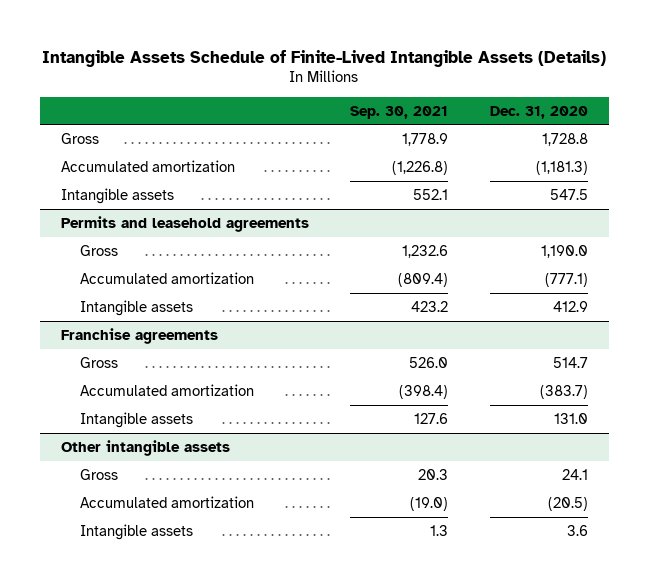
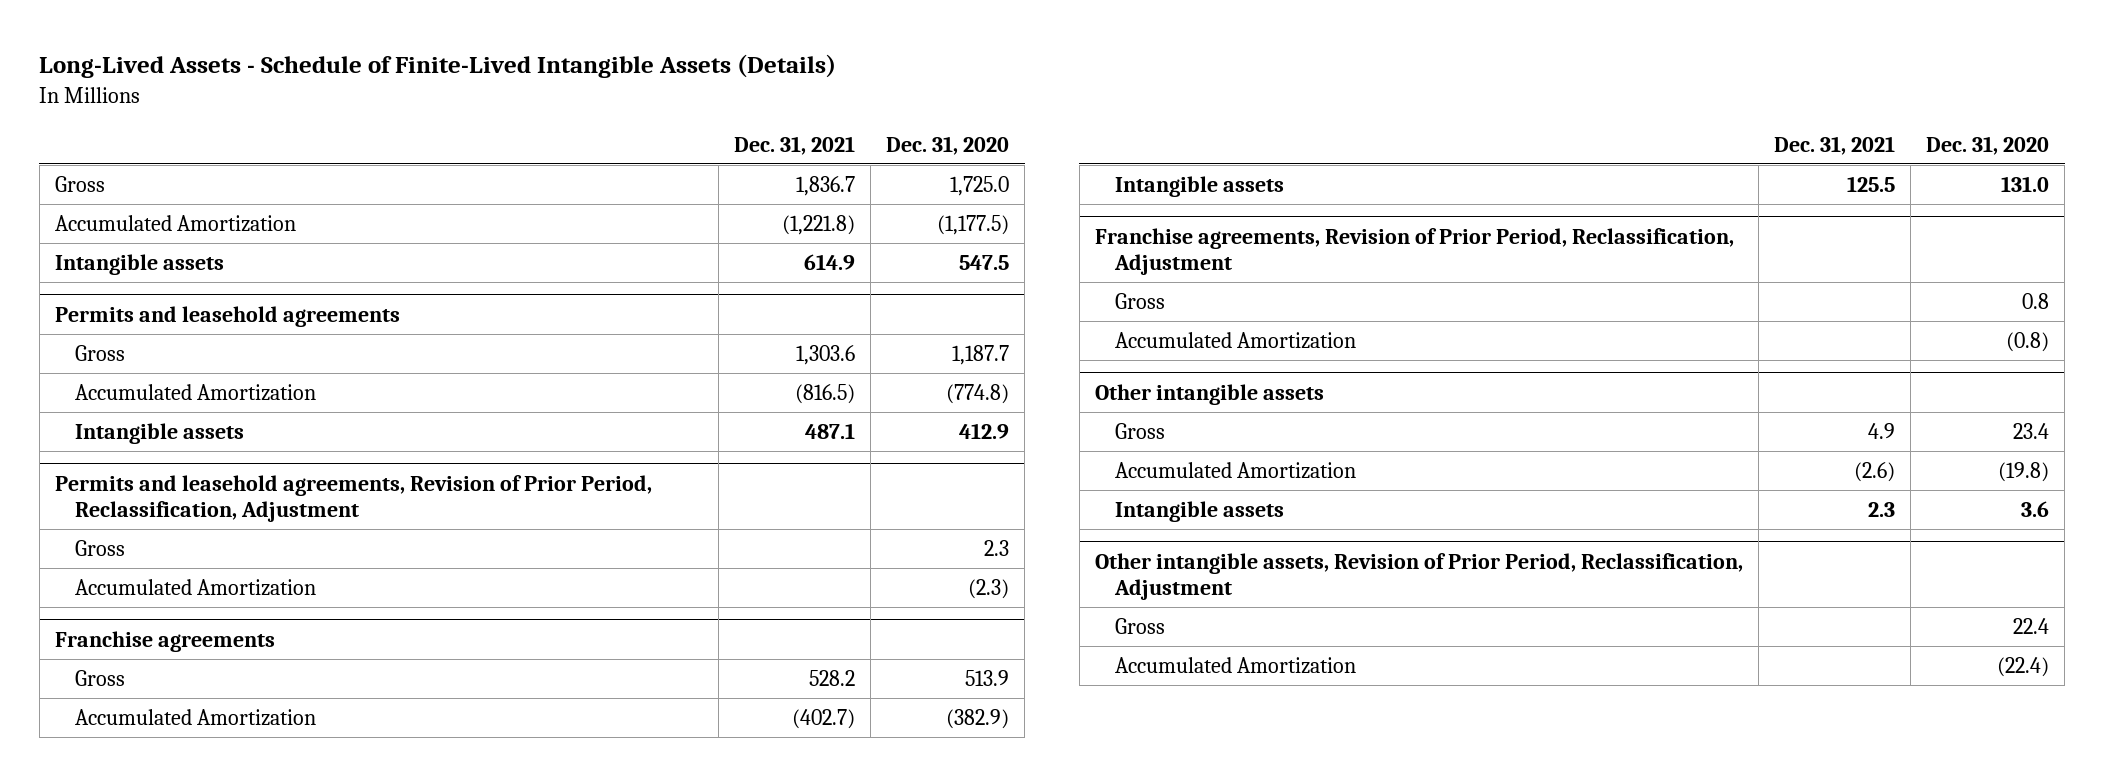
- Intangible Assets Schedule of Finite-Lived Intangible Assets (Details)
+ Long-Lived Assets - Schedule of Finite-Lived Intangible Assets (Details)
- | Sep. 30, 2021 | Dec. 31, 2020
+ | Dec. 31, 2021 | Dec. 31, 2020
- Gross | 1,778.9 | 1,728.8
- Accumulated amortization | (1,226.8) | (1,181.3)
+ Gross | 1,836.7 | 1,725.0
+ Accumulated Amortization | (1,221.8) | (1,177.5)
@ Permits and leasehold agreements
- Gross | 1,232.6 | 1,190.0
- Accumulated amortization | (809.4) | (777.1)
+ Gross | 1,303.6 | 1,187.7
+ Accumulated Amortization | (816.5) | (774.8)
+ Permits and leasehold agreements, Revision of Prior Period, Reclassification, Adjustment
+ Gross | | 2.3
+ Accumulated Amortization | | (2.3)
@ Franchise agreements
- Gross | 526.0 | 514.7
- Accumulated amortization | (398.4) | (383.7)
+ Gross | 528.2 | 513.9
+ Accumulated Amortization | (402.7) | (382.9)
+ Franchise agreements, Revision of Prior Period, Reclassification, Adjustment
+ Gross | | 0.8
+ Accumulated Amortization | | (0.8)
@ Other intangible assets
- Gross | 20.3 | 24.1
- Accumulated amortization | (19.0) | (20.5)
+ Gross | 4.9 | 23.4
+ Accumulated Amortization | (2.6) | (19.8)
+ Other intangible assets, Revision of Prior Period, Reclassification, Adjustment
+ Gross | | 22.4
+ Accumulated Amortization | | (22.4)

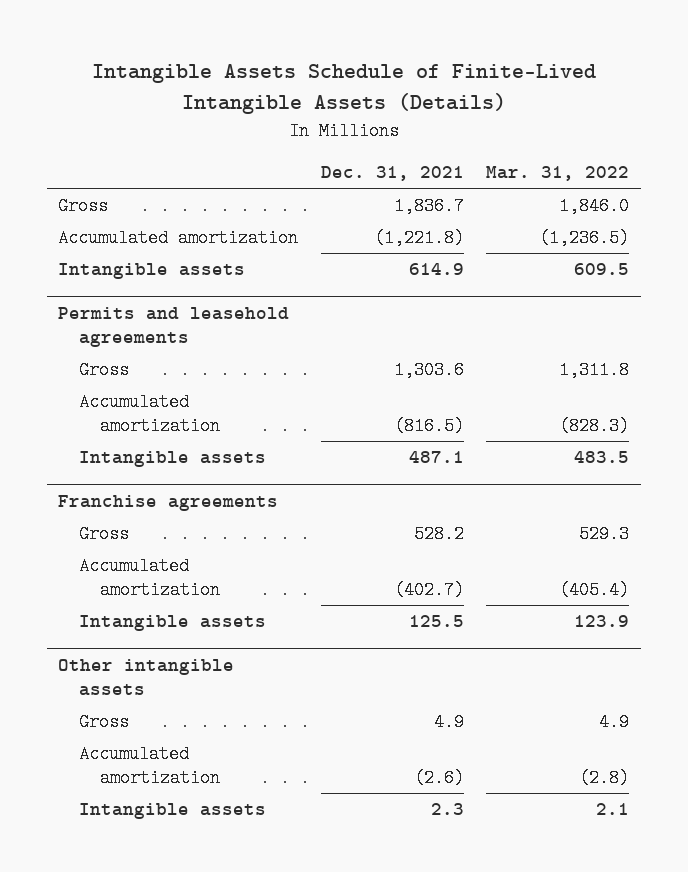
- Long-Lived Assets - Schedule of Finite-Lived Intangible Assets (Details)
+ Intangible Assets Schedule of Finite-Lived Intangible Assets (Details)
- | Dec. 31, 2021 | Dec. 31, 2020
+ | Dec. 31, 2021 | Mar. 31, 2022
- Accumulated Amortization | (1,221.8) | (1,177.5)
+ Accumulated amortization | (1,221.8) | (1,236.5)
@ Permits and leasehold agreements
- Accumulated Amortization | (816.5) | (774.8)
+ Accumulated amortization | (816.5) | (828.3)
- Permits and leasehold agreements, Revision of Prior Period, Reclassification, Adjustment
- Gross | | 2.3
- Accumulated Amortization | | (2.3)
@ Franchise agreements
- Accumulated Amortization | (402.7) | (382.9)
+ Accumulated amortization | (402.7) | (405.4)
- Franchise agreements, Revision of Prior Period, Reclassification, Adjustment
- Gross | | 0.8
- Accumulated Amortization | | (0.8)
@ Other intangible assets
- Accumulated Amortization | (2.6) | (19.8)
+ Accumulated amortization | (2.6) | (2.8)
- Other intangible assets, Revision of Prior Period, Reclassification, Adjustment
- Gross | | 22.4
- Accumulated Amortization | | (22.4)

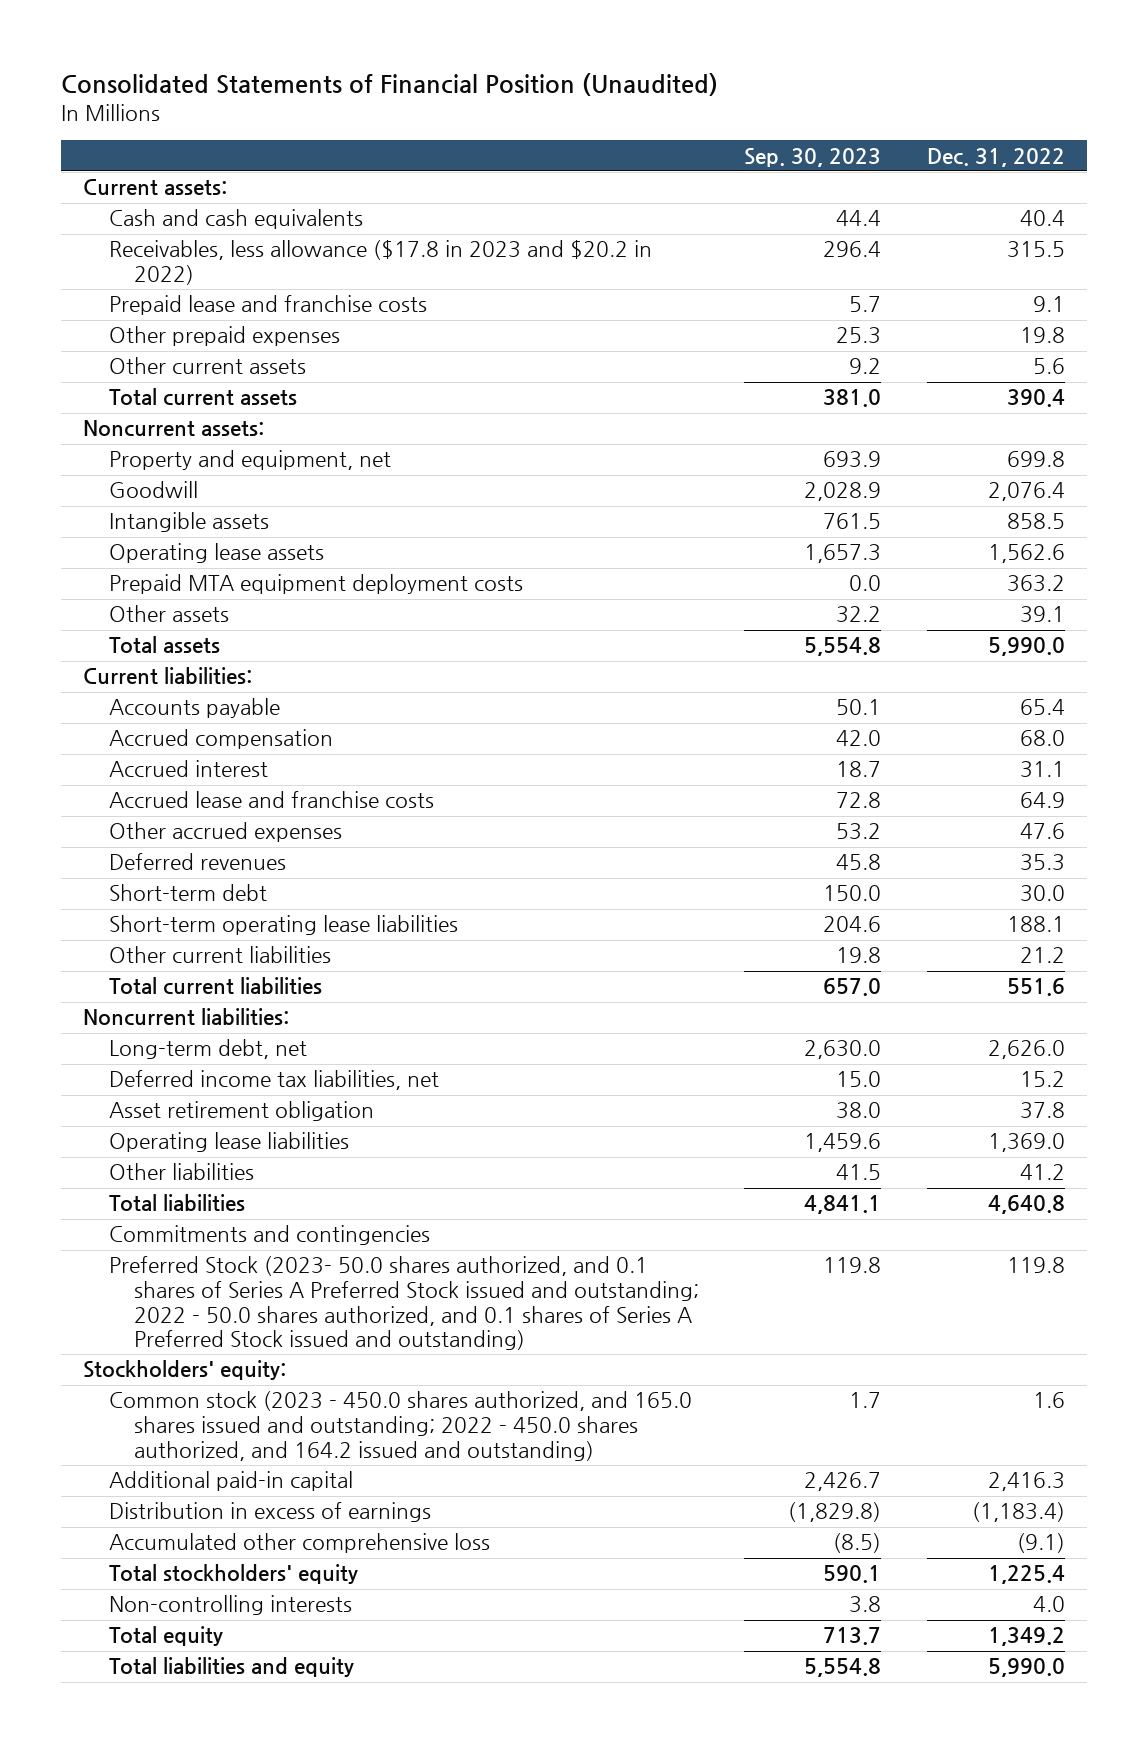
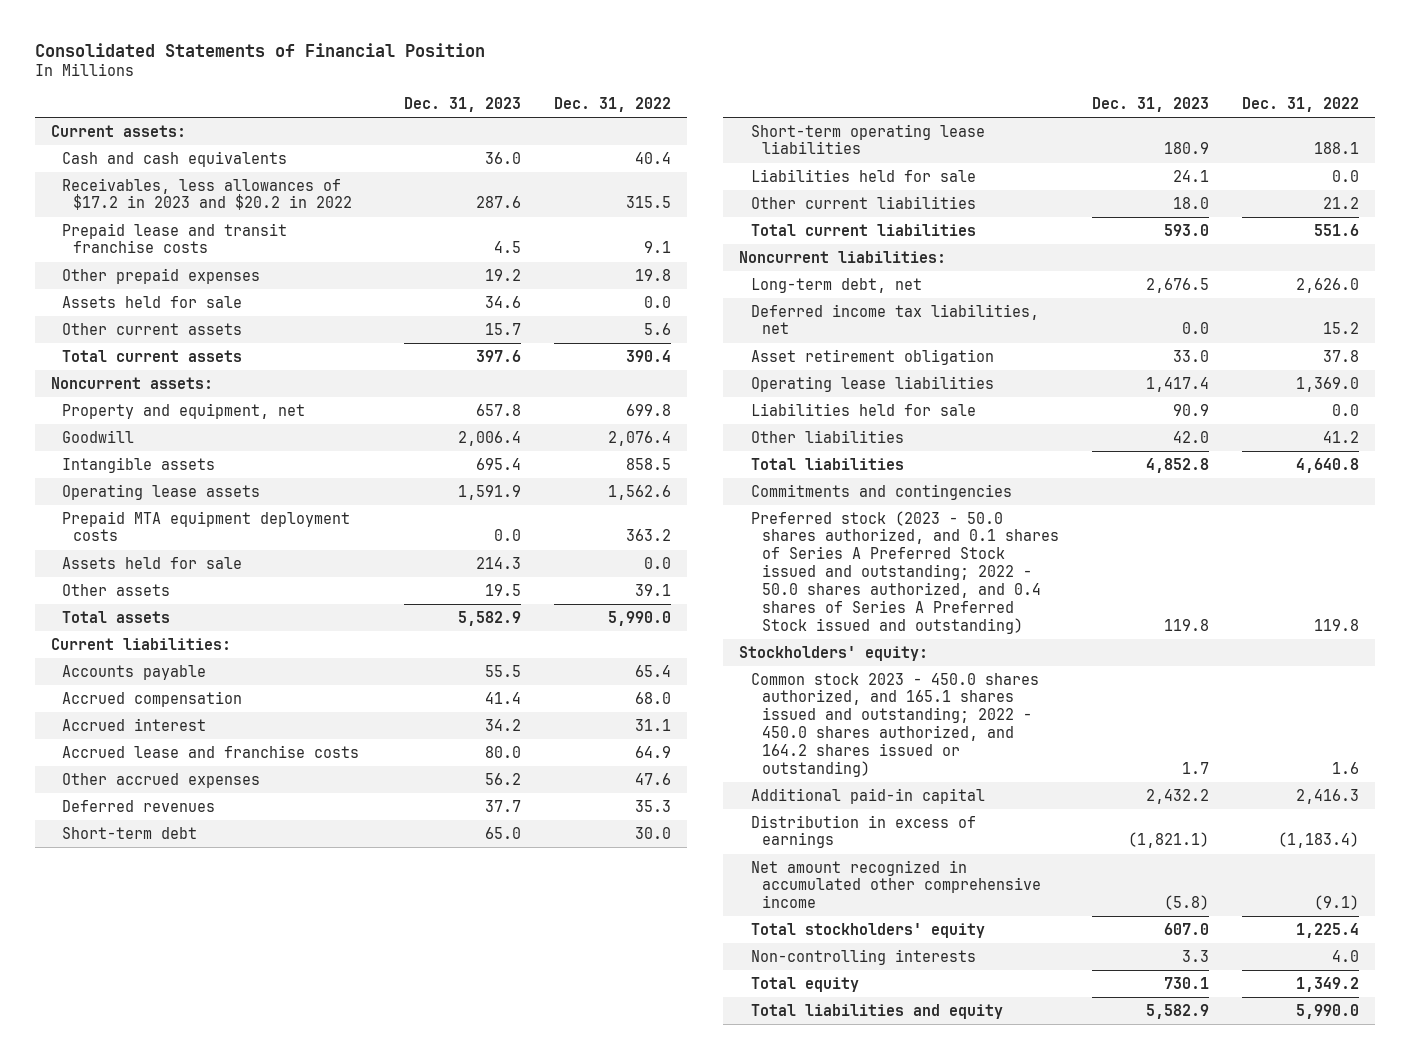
- Consolidated Statements of Financial Position (Unaudited)
+ Consolidated Statements of Financial Position
- | Sep. 30, 2023 | Dec. 31, 2022
+ | Dec. 31, 2023 | Dec. 31, 2022
- Receivables, less allowance ($17.8 in 2023 and $20.2 in 2022) | 296.4 | 315.5
- Prepaid lease and franchise costs | 5.7 | 9.1
+ Receivables, less allowances of $17.2 in 2023 and $20.2 in 2022 | 287.6 | 315.5
+ Prepaid lease and transit franchise costs | 4.5 | 9.1
+ Assets held for sale | 34.6 | 0.0
+ Assets held for sale | 214.3 | 0.0
+ Liabilities held for sale | 24.1 | 0.0
+ Liabilities held for sale | 90.9 | 0.0
- Preferred Stock (2023- 50.0 shares authorized, and 0.1 shares of Series A Preferred Stock issued and outstanding; 2022 - 50.0 shares authorized, and 0.1 shares of Series A Preferred Stock issued and outstanding) | 119.8 | 119.8
+ Preferred stock (2023 - 50.0 shares authorized, and 0.1 shares of Series A Preferred Stock issued and outstanding; 2022 - 50.0 shares authorized, and 0.4 shares of Series A Preferred Stock issued and outstanding) | 119.8 | 119.8
- Common stock (2023 - 450.0 shares authorized, and 165.0 shares issued and outstanding; 2022 - 450.0 shares authorized, and 164.2 issued and outstanding) | 1.7 | 1.6
+ Common stock 2023 - 450.0 shares authorized, and 165.1 shares issued and outstanding; 2022 - 450.0 shares authorized, and 164.2 shares issued or outstanding) | 1.7 | 1.6
- Accumulated other comprehensive loss | (8.5) | (9.1)
+ Net amount recognized in accumulated other comprehensive income | (5.8) | (9.1)

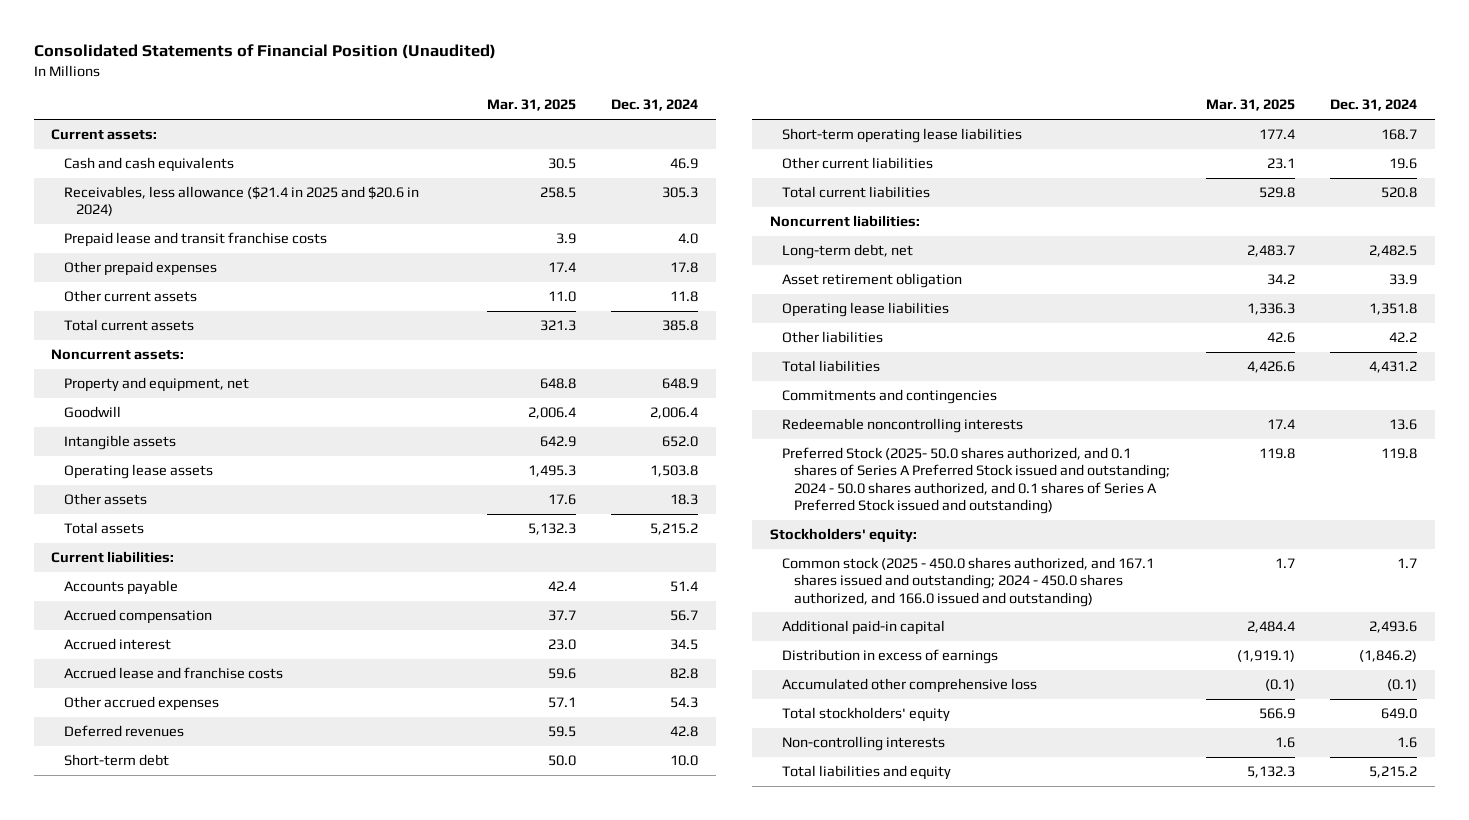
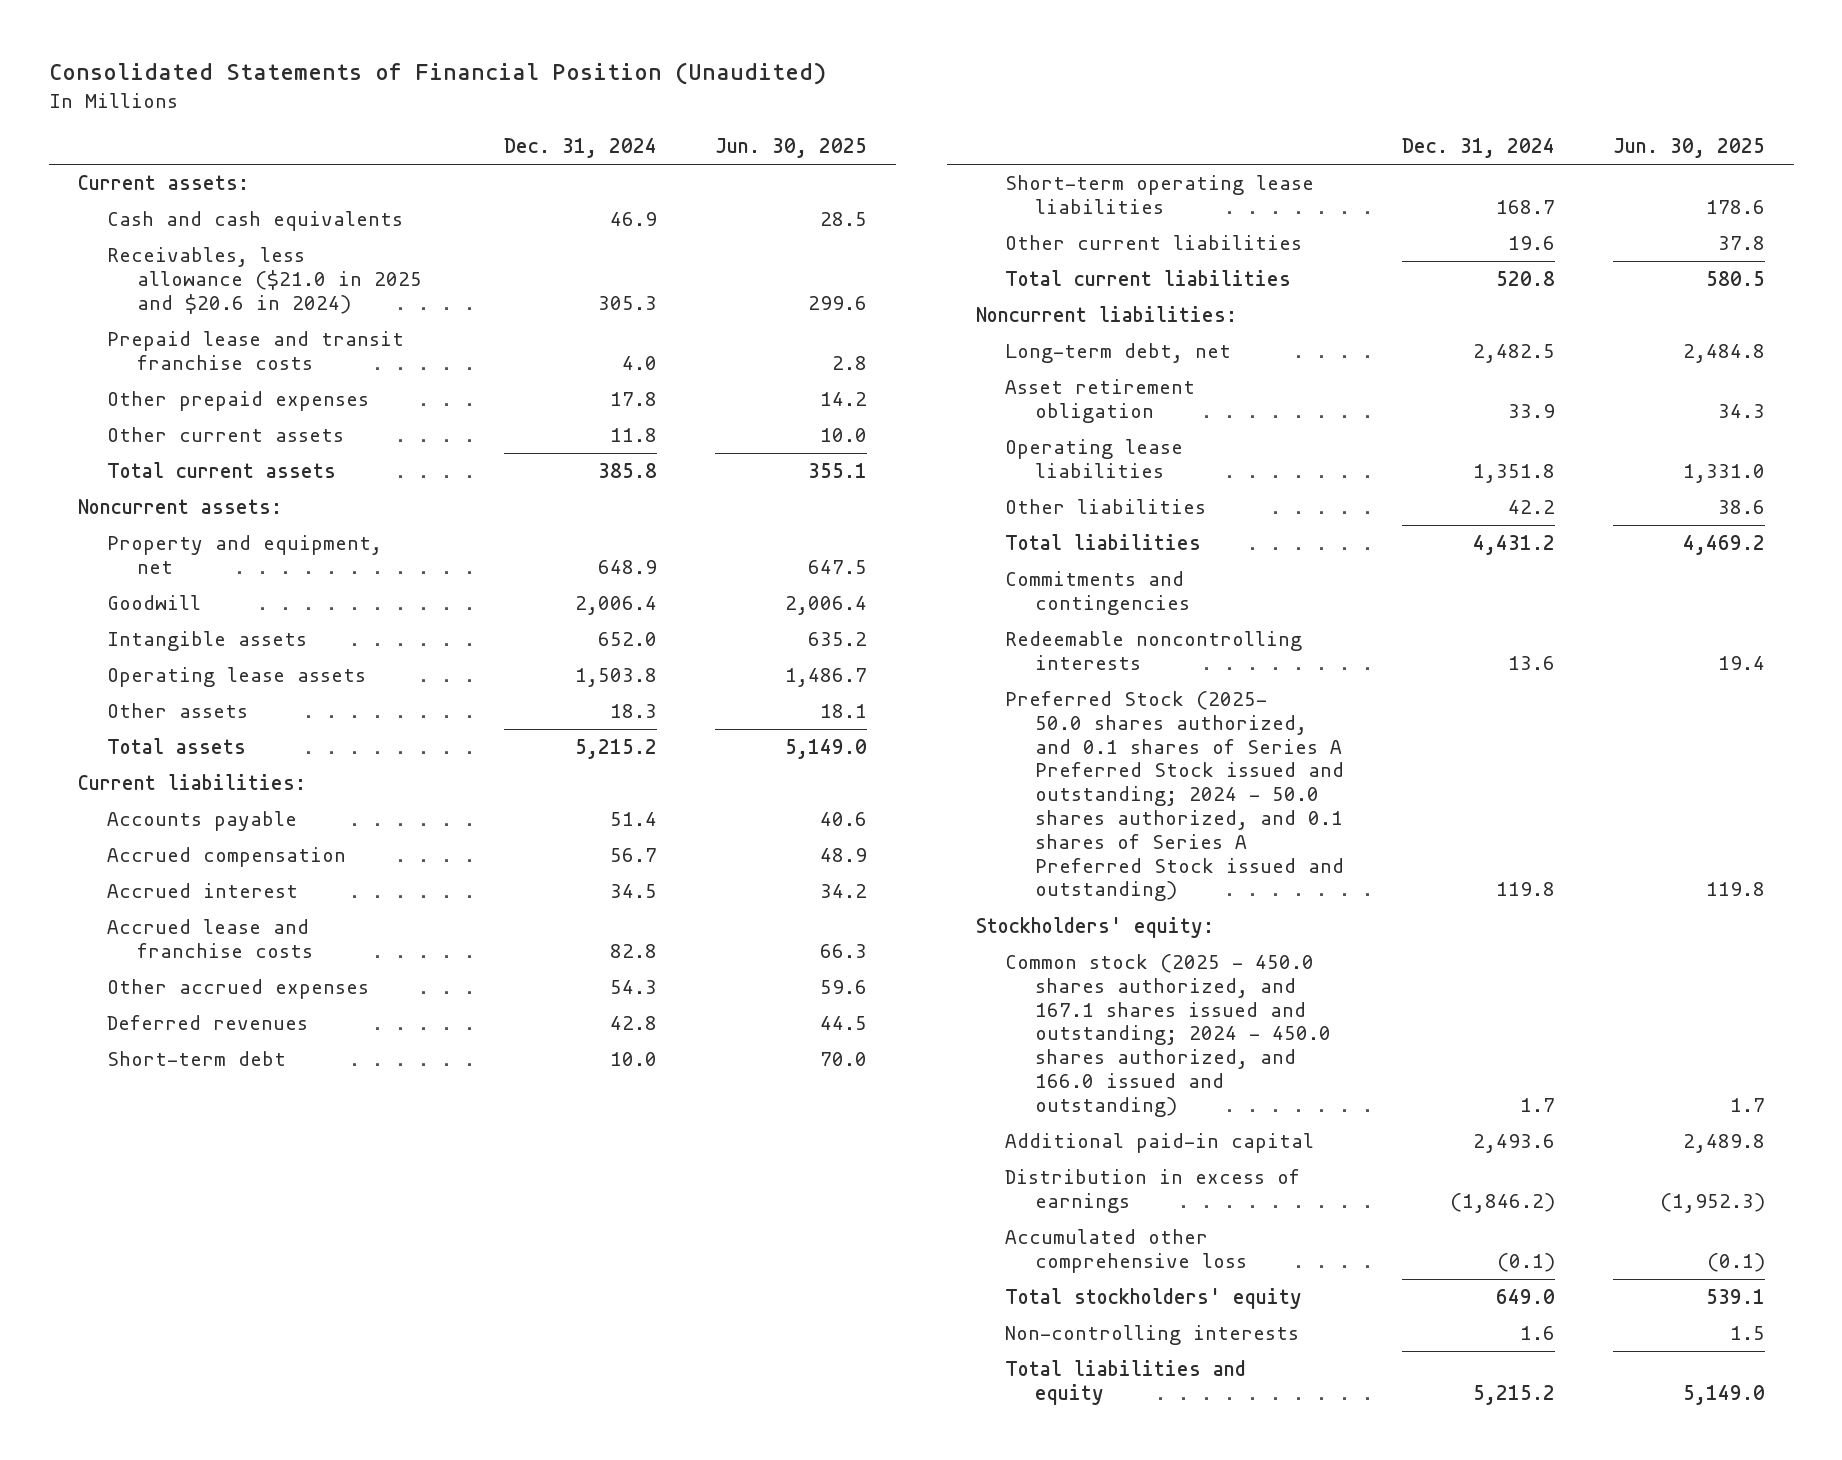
- | Mar. 31, 2025 | Dec. 31, 2024
+ | Dec. 31, 2024 | Jun. 30, 2025
- Receivables, less allowance ($21.4 in 2025 and $20.6 in 2024) | 258.5 | 305.3
+ Receivables, less allowance ($21.0 in 2025 and $20.6 in 2024) | 305.3 | 299.6

